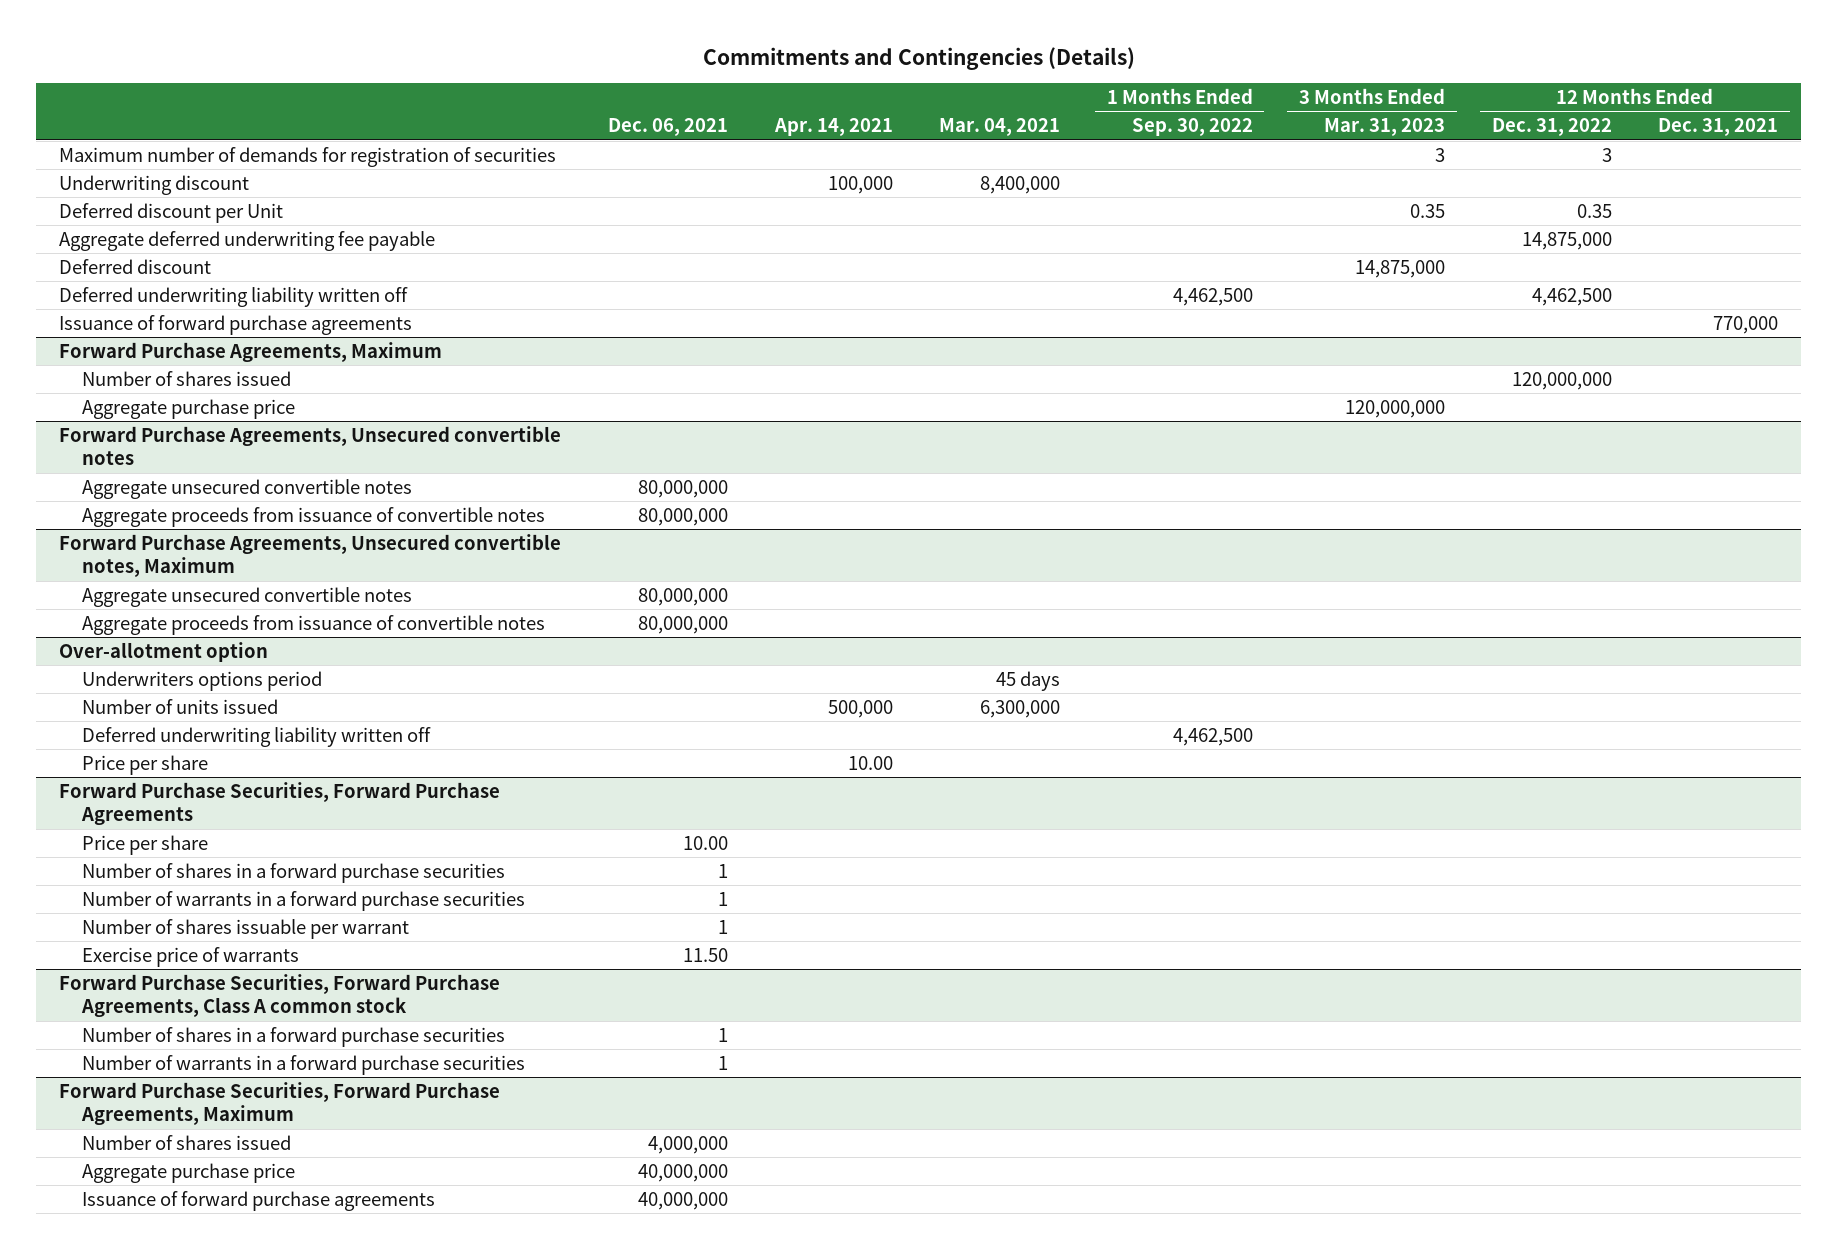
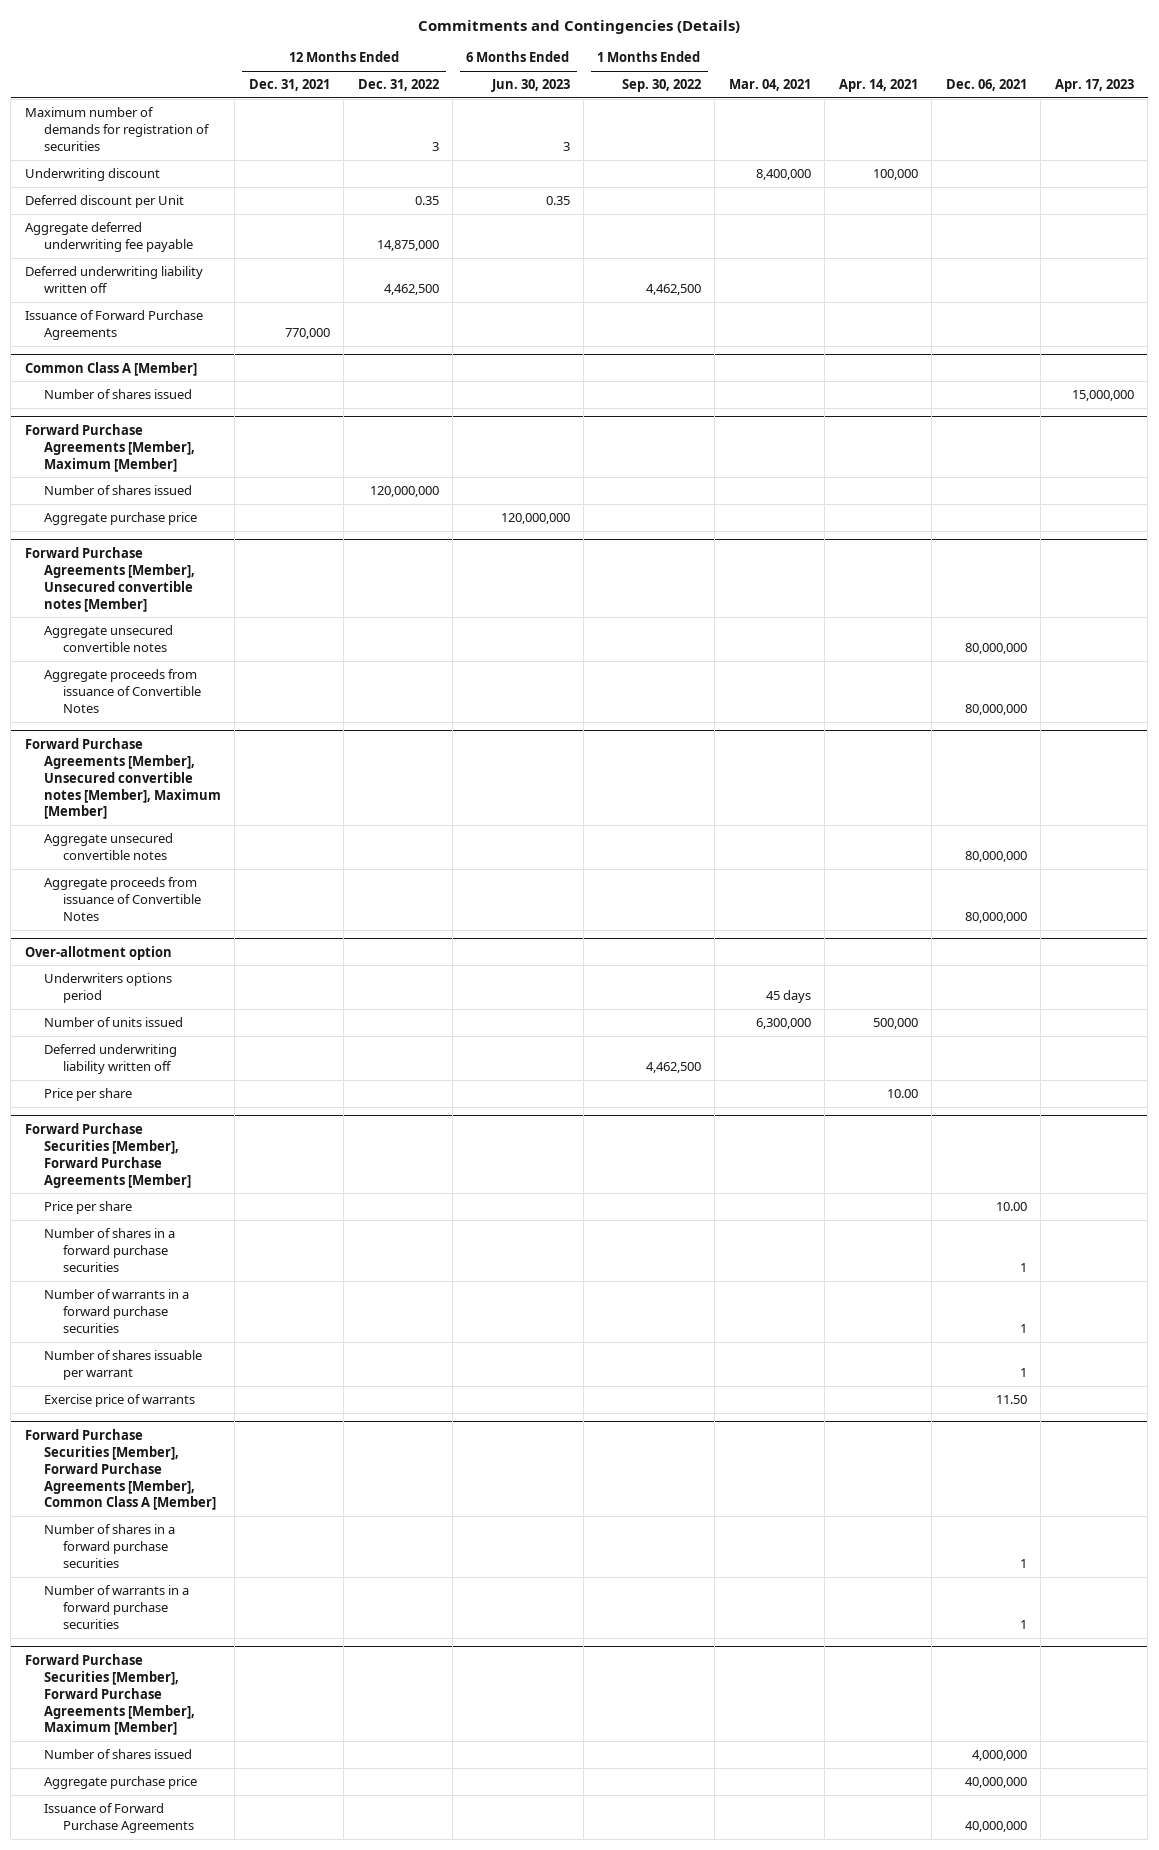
- | Dec. 06, 2021 | Apr. 14, 2021 | Mar. 04, 2021 | 1 Months Ended Sep. 30, 2022 | 3 Months Ended Mar. 31, 2023 | 12 Months Ended Dec. 31, 2022 | 12 Months Ended Dec. 31, 2021
+ | 12 Months Ended Dec. 31, 2021 | 12 Months Ended Dec. 31, 2022 | 6 Months Ended Jun. 30, 2023 | 1 Months Ended Sep. 30, 2022 | Mar. 04, 2021 | Apr. 14, 2021 | Dec. 06, 2021 | Apr. 17, 2023
- Deferred discount | | | | | 14,875,000 | |
- Issuance of forward purchase agreements | | | | | | | 770,000
- Forward Purchase Agreements, Maximum
+ Issuance of Forward Purchase Agreements | 770,000 | | | | | | |
+ Common Class A [Member]
+ Number of shares issued | | | | | | | | 15,000,000
+ Forward Purchase Agreements [Member], Maximum [Member]
- Forward Purchase Agreements, Unsecured convertible notes
+ Forward Purchase Agreements [Member], Unsecured convertible notes [Member]
- Aggregate proceeds from issuance of convertible notes | 80,000,000 | | | | | |
- Forward Purchase Agreements, Unsecured convertible notes, Maximum
+ Aggregate proceeds from issuance of Convertible Notes | | | | | | | 80,000,000 |
+ Forward Purchase Agreements [Member], Unsecured convertible notes [Member], Maximum [Member]
- Aggregate proceeds from issuance of convertible notes | 80,000,000 | | | | | |
+ Aggregate proceeds from issuance of Convertible Notes | | | | | | | 80,000,000 |
- Forward Purchase Securities, Forward Purchase Agreements
+ Forward Purchase Securities [Member], Forward Purchase Agreements [Member]
- Forward Purchase Securities, Forward Purchase Agreements, Class A common stock
+ Forward Purchase Securities [Member], Forward Purchase Agreements [Member], Common Class A [Member]
- Forward Purchase Securities, Forward Purchase Agreements, Maximum
+ Forward Purchase Securities [Member], Forward Purchase Agreements [Member], Maximum [Member]
- Issuance of forward purchase agreements | 40,000,000 | | | | | |
+ Issuance of Forward Purchase Agreements | | | | | | | 40,000,000 |

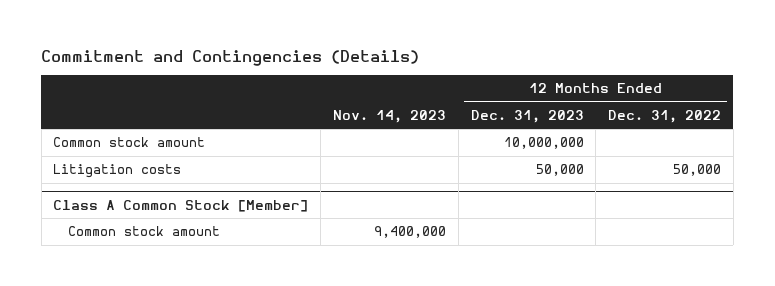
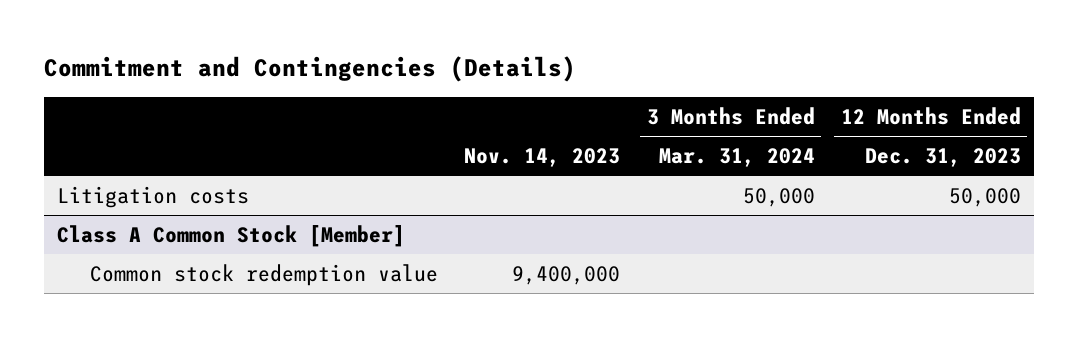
- | Nov. 14, 2023 | 12 Months Ended Dec. 31, 2023 | 12 Months Ended Dec. 31, 2022
+ | Nov. 14, 2023 | 3 Months Ended Mar. 31, 2024 | 12 Months Ended Dec. 31, 2023
- Common stock amount | | 10,000,000 |
@ Class A Common Stock [Member]
- Common stock amount | 9,400,000 | |
+ Common stock redemption value | 9,400,000 | |

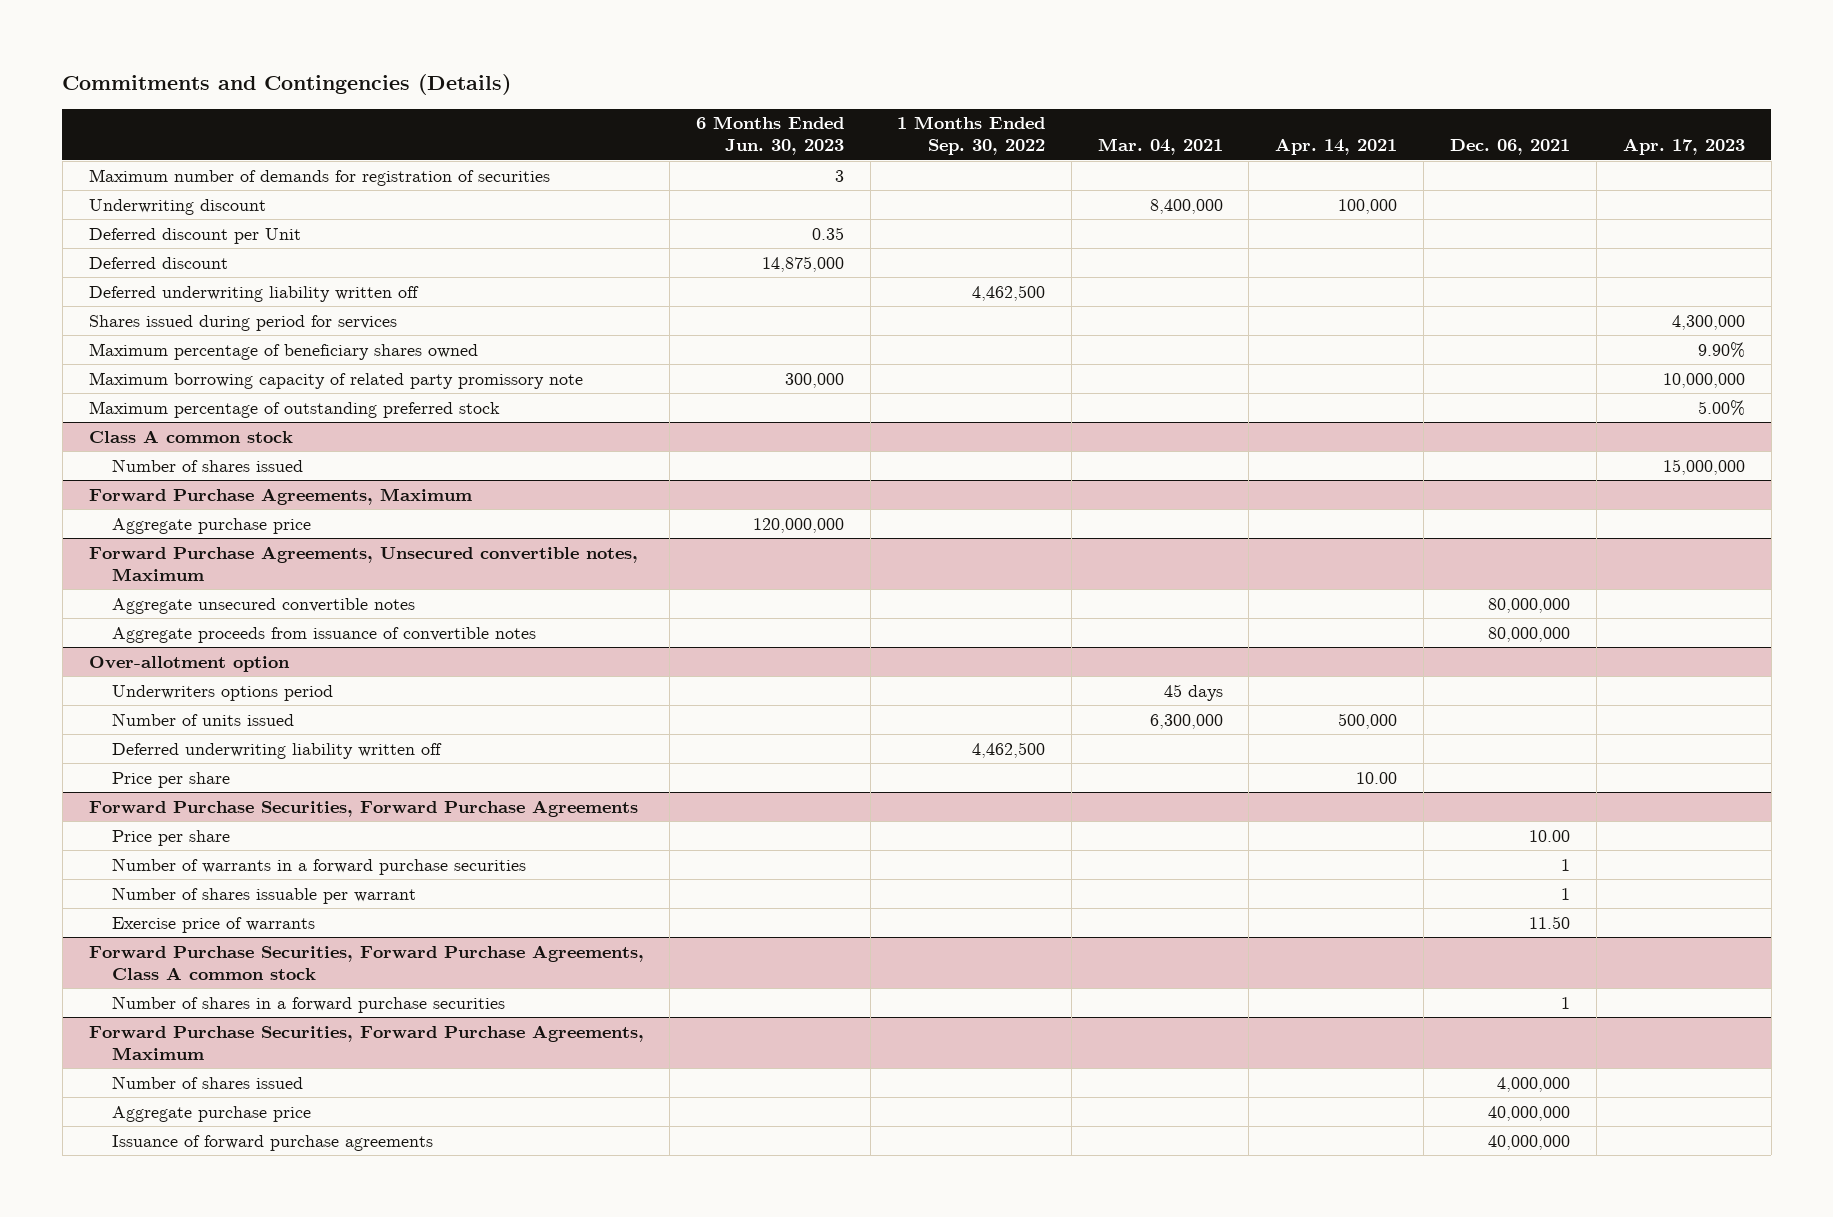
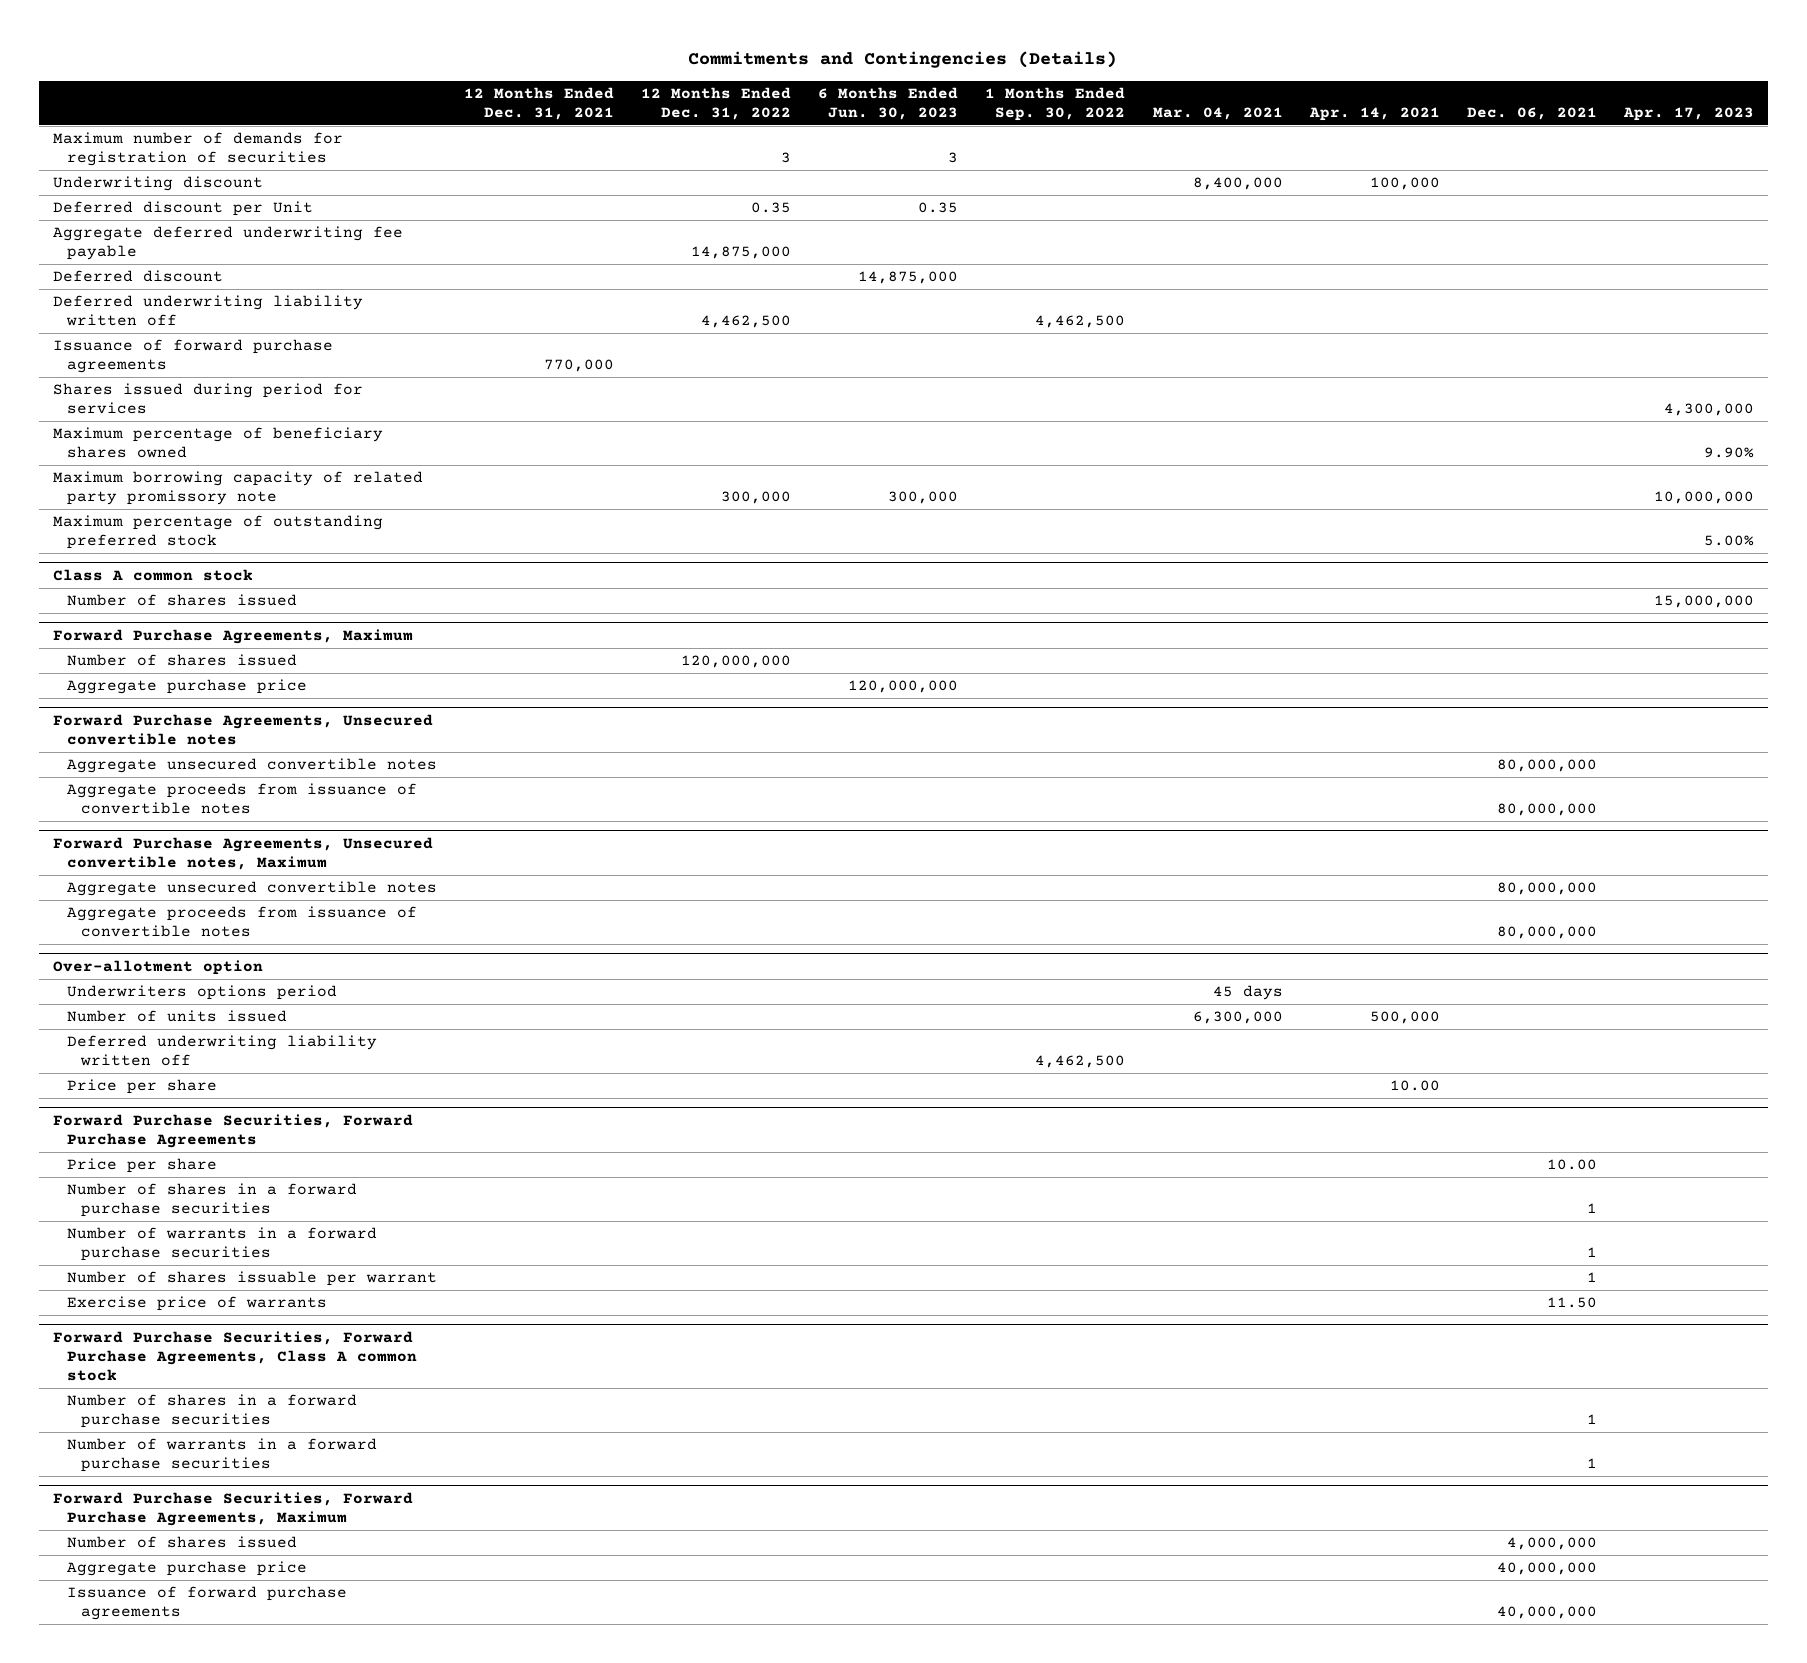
- | 6 Months Ended Jun. 30, 2023 | 1 Months Ended Sep. 30, 2022 | Mar. 04, 2021 | Apr. 14, 2021 | Dec. 06, 2021 | Apr. 17, 2023
+ | 12 Months Ended Dec. 31, 2021 | 12 Months Ended Dec. 31, 2022 | 6 Months Ended Jun. 30, 2023 | 1 Months Ended Sep. 30, 2022 | Mar. 04, 2021 | Apr. 14, 2021 | Dec. 06, 2021 | Apr. 17, 2023
+ Aggregate deferred underwriting fee payable | | 14,875,000 | | | | | |
+ Issuance of forward purchase agreements | 770,000 | | | | | | |
@ Forward Purchase Agreements, Maximum
+ Number of shares issued | | 120,000,000 | | | | | |
+ Forward Purchase Agreements, Unsecured convertible notes
+ Aggregate unsecured convertible notes | | | | | | | 80,000,000 |
+ Aggregate proceeds from issuance of convertible notes | | | | | | | 80,000,000 |
@ Forward Purchase Securities, Forward Purchase Agreements
+ Number of shares in a forward purchase securities | | | | | | | 1 |
@ Forward Purchase Securities, Forward Purchase Agreements, Class A common stock
+ Number of warrants in a forward purchase securities | | | | | | | 1 |

